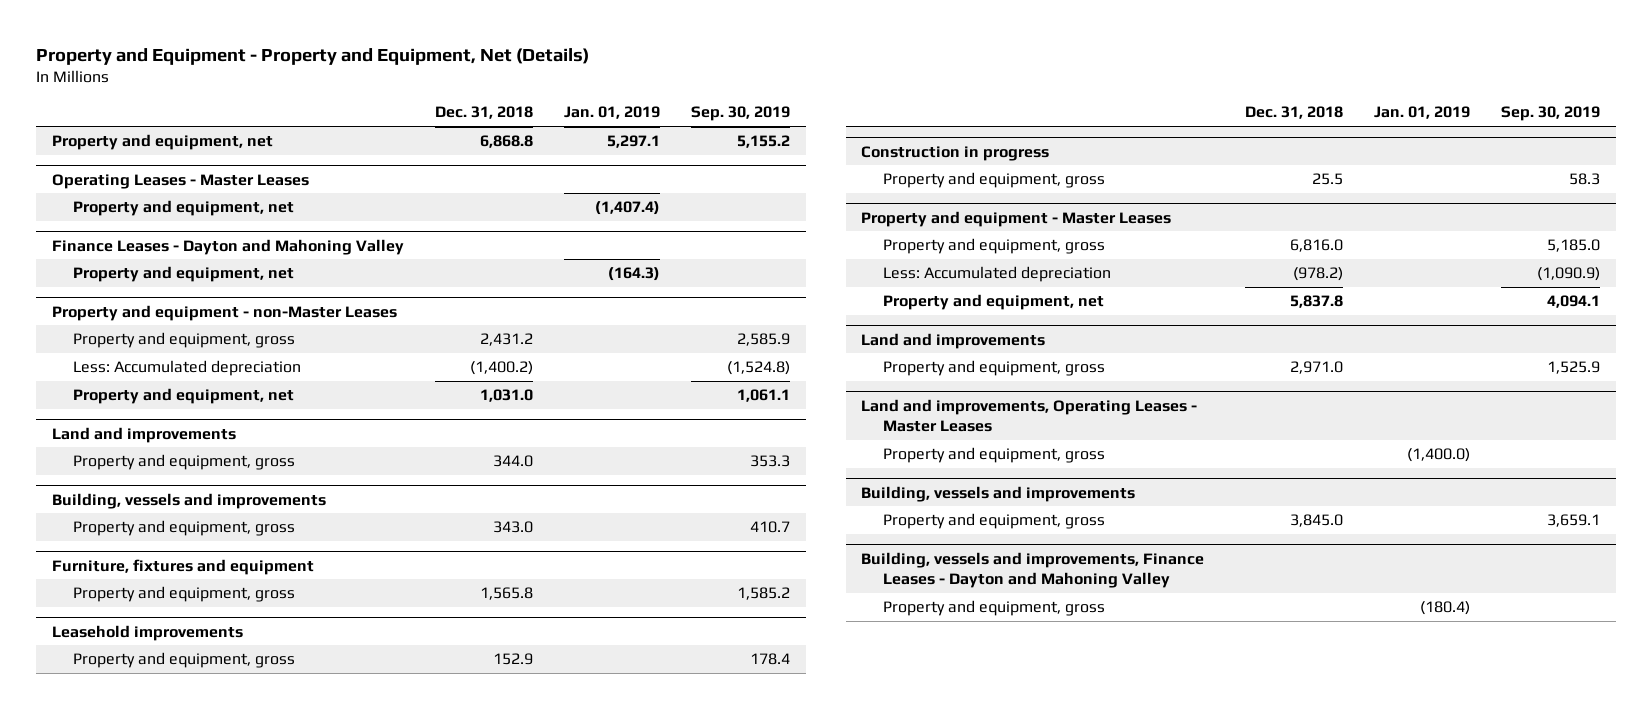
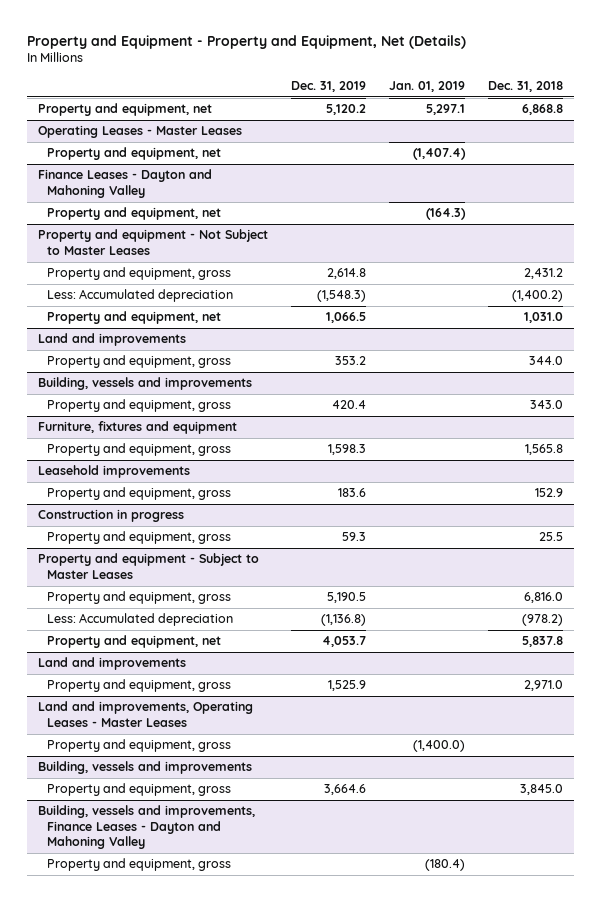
- | Dec. 31, 2018 | Jan. 01, 2019 | Sep. 30, 2019
+ | Dec. 31, 2019 | Jan. 01, 2019 | Dec. 31, 2018
- Property and equipment - non-Master Leases
+ Property and equipment - Not Subject to Master Leases
- Property and equipment - Master Leases
+ Property and equipment - Subject to Master Leases

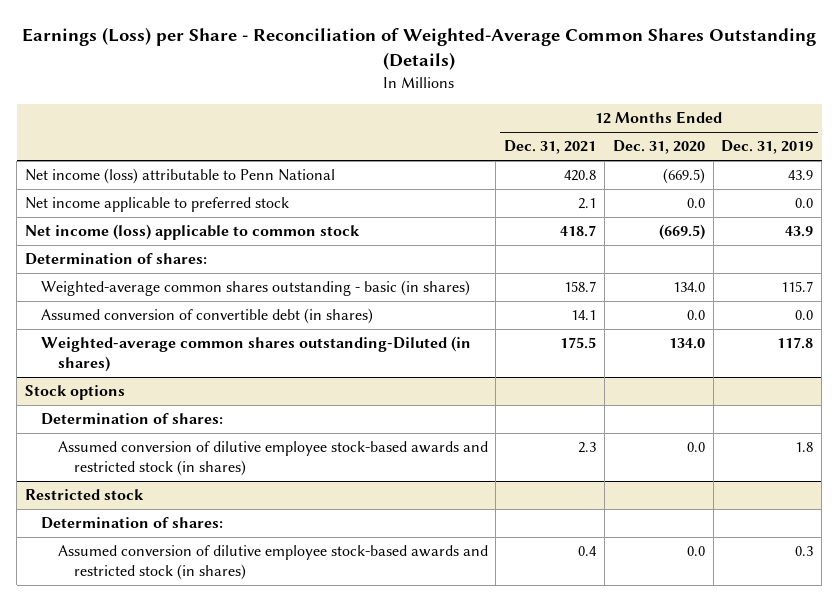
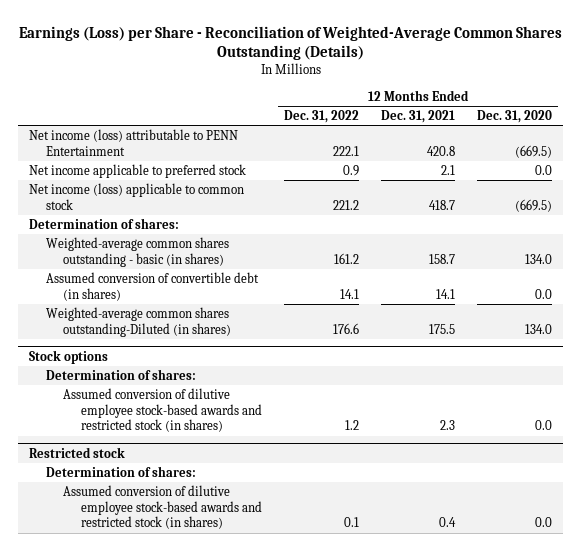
- | 12 Months Ended Dec. 31, 2021 | 12 Months Ended Dec. 31, 2020 | 12 Months Ended Dec. 31, 2019
+ | 12 Months Ended Dec. 31, 2022 | 12 Months Ended Dec. 31, 2021 | 12 Months Ended Dec. 31, 2020
- Net income (loss) attributable to Penn National | 420.8 | (669.5) | 43.9
+ Net income (loss) attributable to PENN Entertainment | 222.1 | 420.8 | (669.5)

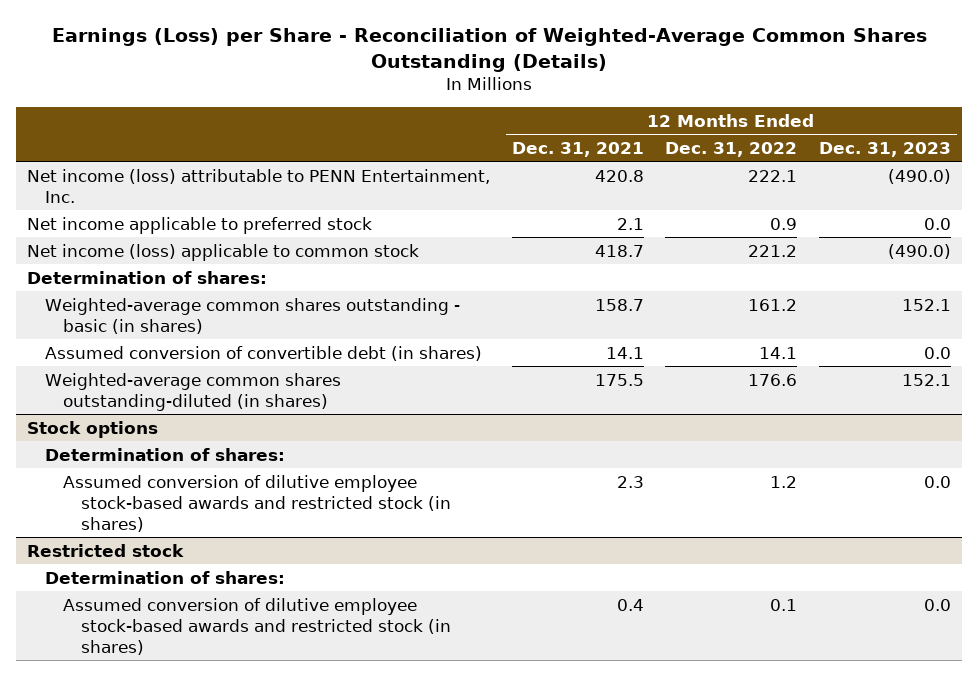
- | 12 Months Ended Dec. 31, 2022 | 12 Months Ended Dec. 31, 2021 | 12 Months Ended Dec. 31, 2020
+ | 12 Months Ended Dec. 31, 2021 | 12 Months Ended Dec. 31, 2022 | 12 Months Ended Dec. 31, 2023
- Net income (loss) attributable to PENN Entertainment | 222.1 | 420.8 | (669.5)
+ Net income (loss) attributable to PENN Entertainment, Inc. | 420.8 | 222.1 | (490.0)
- Weighted-average common shares outstanding-Diluted (in shares) | 176.6 | 175.5 | 134.0
+ Weighted-average common shares outstanding-diluted (in shares) | 175.5 | 176.6 | 152.1

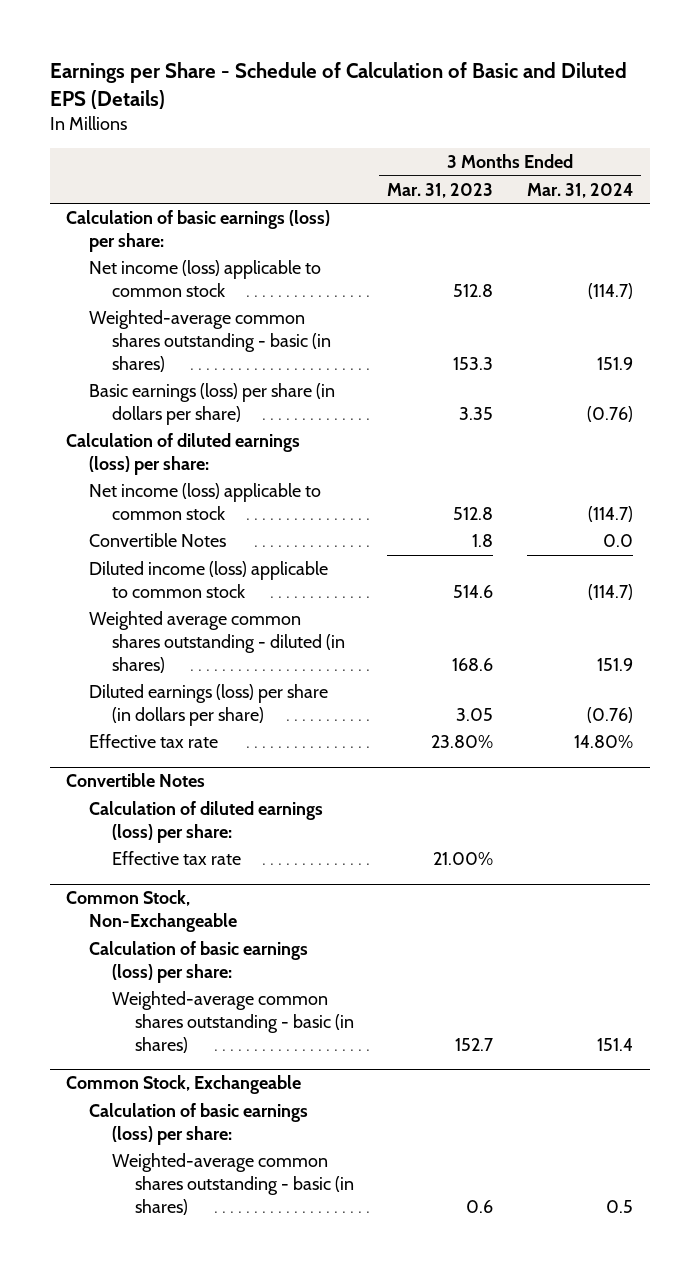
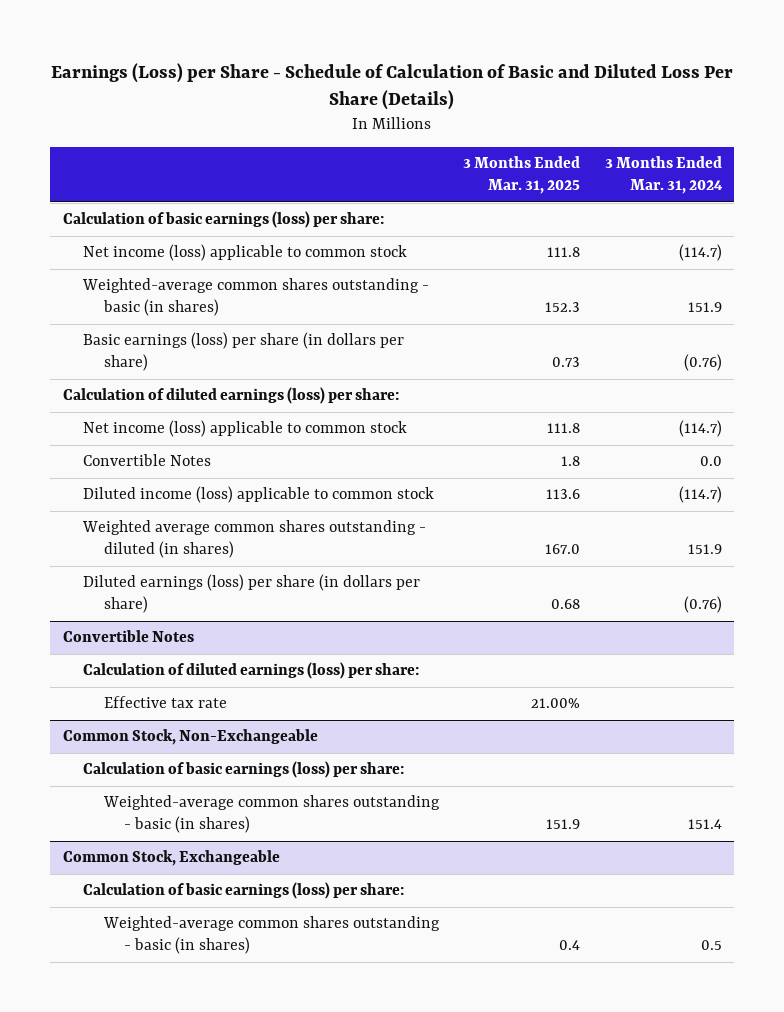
- Earnings per Share - Schedule of Calculation of Basic and Diluted EPS (Details)
+ Earnings (Loss) per Share - Schedule of Calculation of Basic and Diluted Loss Per Share (Details)
- | 3 Months Ended Mar. 31, 2023 | 3 Months Ended Mar. 31, 2024
+ | 3 Months Ended Mar. 31, 2025 | 3 Months Ended Mar. 31, 2024
- Effective tax rate | 23.80% | 14.80%

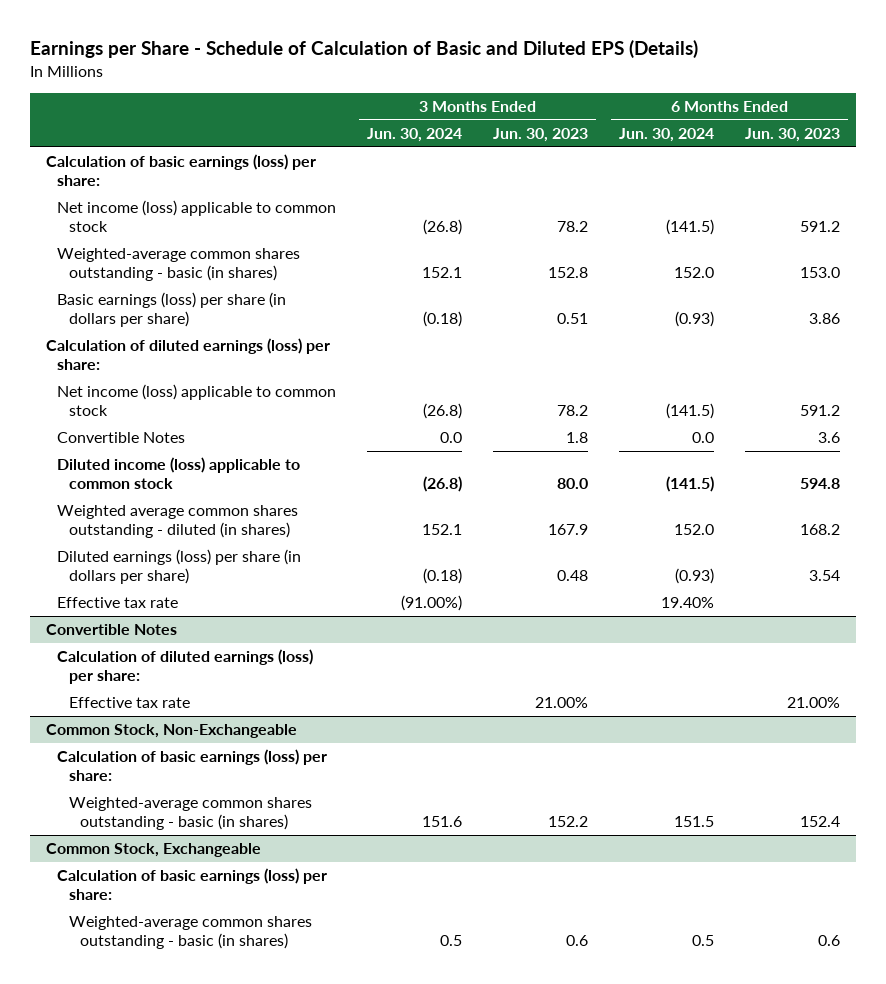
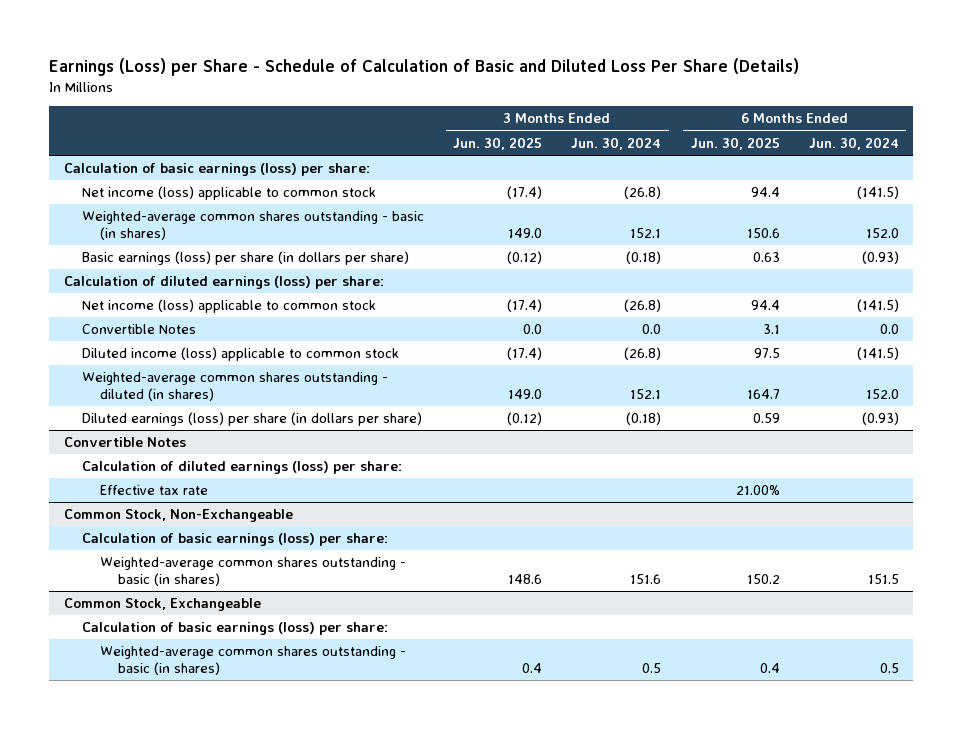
- Earnings per Share - Schedule of Calculation of Basic and Diluted EPS (Details)
+ Earnings (Loss) per Share - Schedule of Calculation of Basic and Diluted Loss Per Share (Details)
- | 3 Months Ended Jun. 30, 2024 | 3 Months Ended Jun. 30, 2023 | 6 Months Ended Jun. 30, 2024 | 6 Months Ended Jun. 30, 2023
+ | 3 Months Ended Jun. 30, 2025 | 3 Months Ended Jun. 30, 2024 | 6 Months Ended Jun. 30, 2025 | 6 Months Ended Jun. 30, 2024
- Weighted average common shares outstanding - diluted (in shares) | 152.1 | 167.9 | 152.0 | 168.2
+ Weighted-average common shares outstanding - diluted (in shares) | 149.0 | 152.1 | 164.7 | 152.0
- Effective tax rate | (91.00%) | | 19.40% |

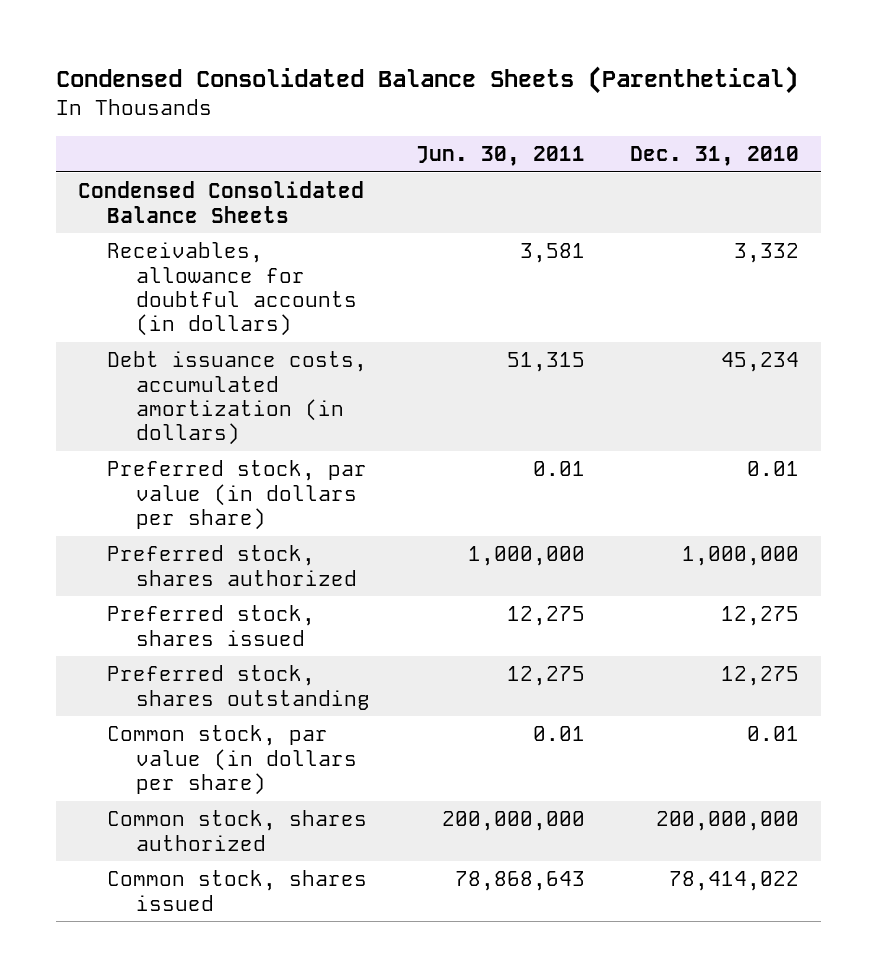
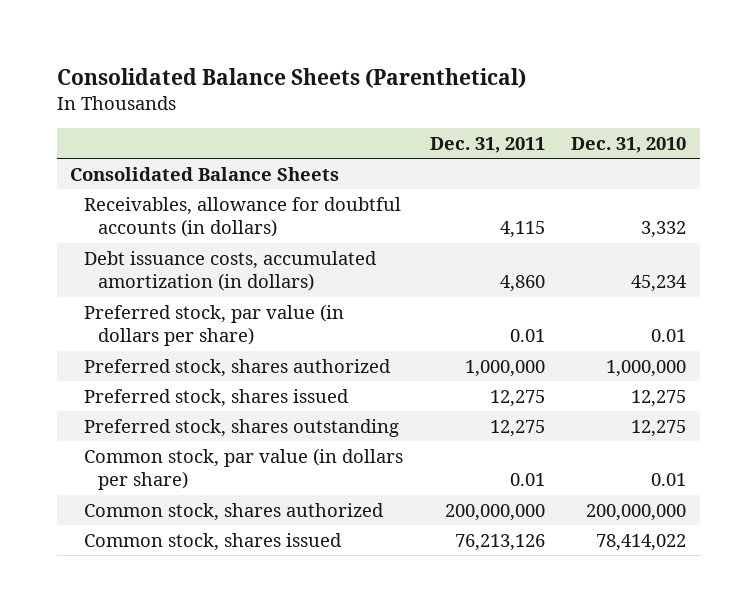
- Condensed Consolidated Balance Sheets (Parenthetical)
+ Consolidated Balance Sheets (Parenthetical)
- | Jun. 30, 2011 | Dec. 31, 2010
+ | Dec. 31, 2011 | Dec. 31, 2010
- Condensed Consolidated Balance Sheets
+ Consolidated Balance Sheets

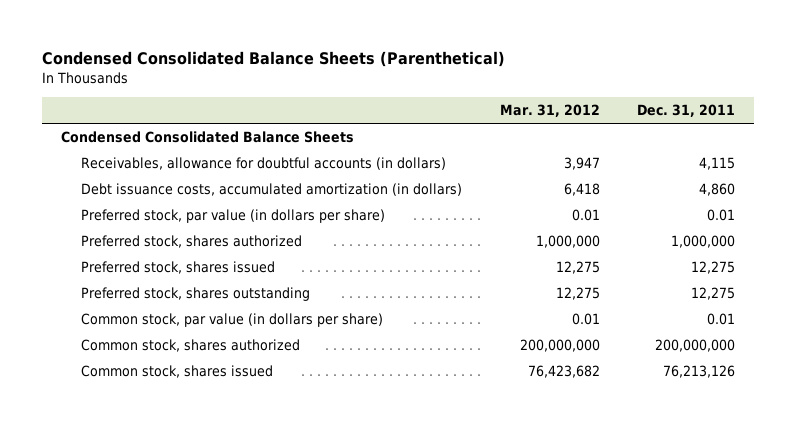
- Consolidated Balance Sheets (Parenthetical)
+ Condensed Consolidated Balance Sheets (Parenthetical)
- | Dec. 31, 2011 | Dec. 31, 2010
+ | Mar. 31, 2012 | Dec. 31, 2011
- Consolidated Balance Sheets
+ Condensed Consolidated Balance Sheets

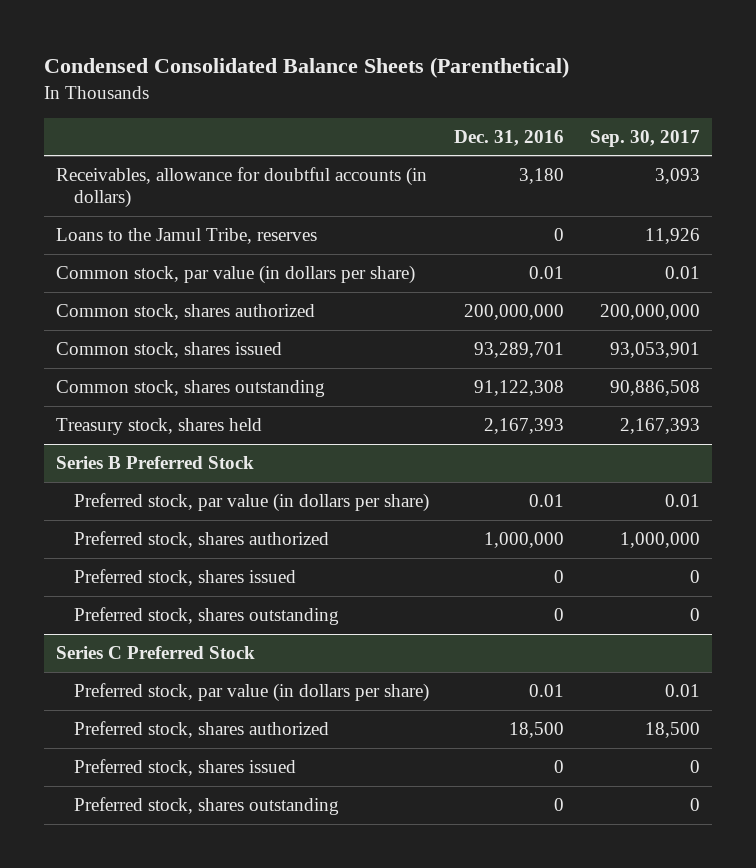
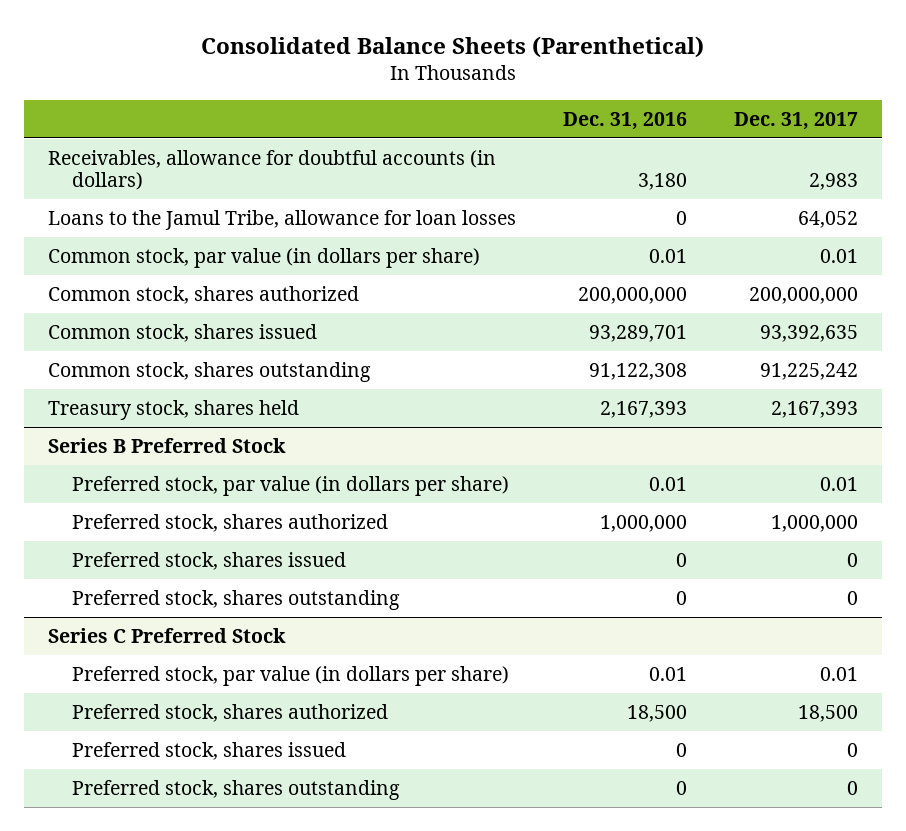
- Condensed Consolidated Balance Sheets (Parenthetical)
+ Consolidated Balance Sheets (Parenthetical)
- | Dec. 31, 2016 | Sep. 30, 2017
+ | Dec. 31, 2016 | Dec. 31, 2017
- Loans to the Jamul Tribe, reserves | 0 | 11,926
+ Loans to the Jamul Tribe, allowance for loan losses | 0 | 64,052

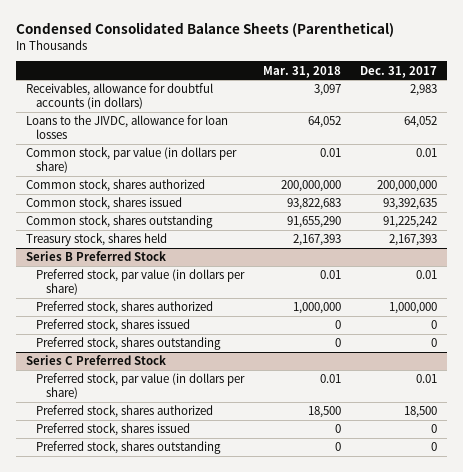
- Consolidated Balance Sheets (Parenthetical)
+ Condensed Consolidated Balance Sheets (Parenthetical)
- | Dec. 31, 2016 | Dec. 31, 2017
+ | Mar. 31, 2018 | Dec. 31, 2017
- Loans to the Jamul Tribe, allowance for loan losses | 0 | 64,052
+ Loans to the JIVDC, allowance for loan losses | 64,052 | 64,052

